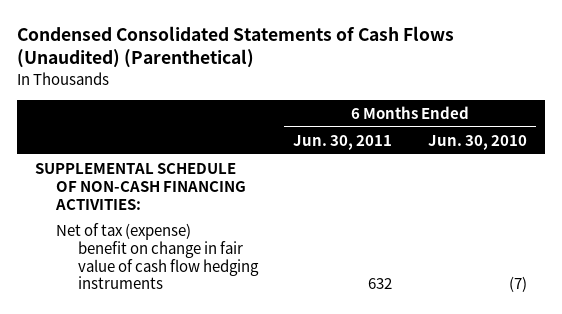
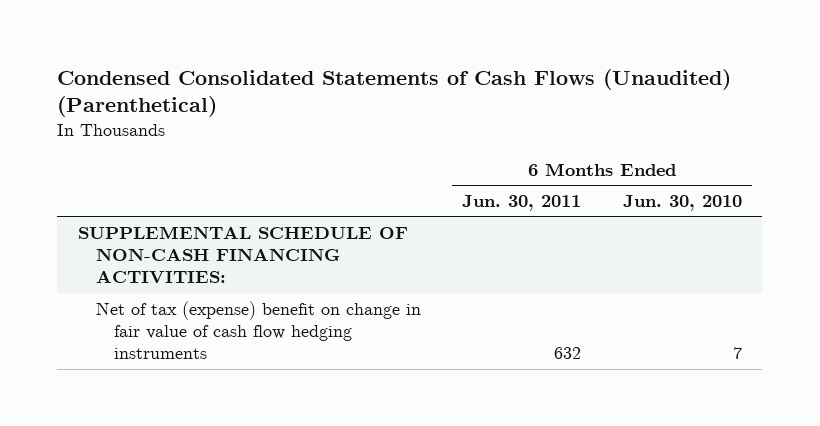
- Net of tax (expense) benefit on change in fair value of cash flow hedging instruments | 632 | (7)
+ Net of tax (expense) benefit on change in fair value of cash flow hedging instruments | 632 | 7

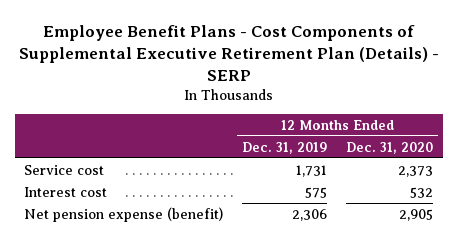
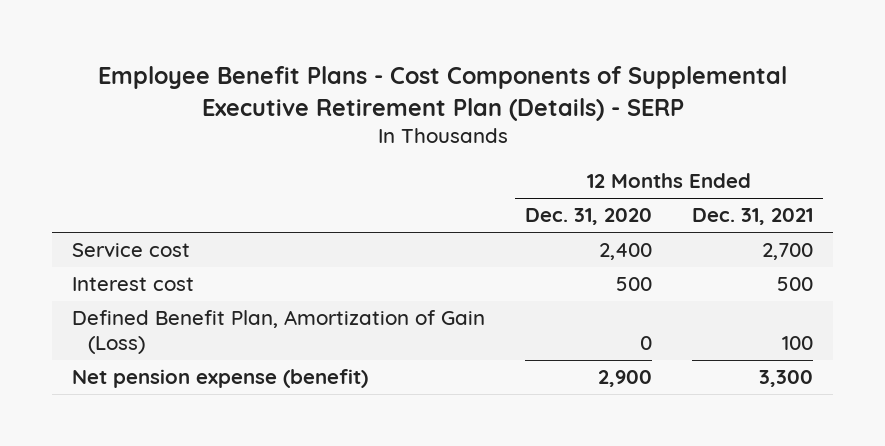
- | 12 Months Ended Dec. 31, 2019 | 12 Months Ended Dec. 31, 2020
+ | 12 Months Ended Dec. 31, 2020 | 12 Months Ended Dec. 31, 2021
- Service cost | 1,731 | 2,373
- Interest cost | 575 | 532
- Net pension expense (benefit) | 2,306 | 2,905
+ Service cost | 2,400 | 2,700
+ Interest cost | 500 | 500
+ Defined Benefit Plan, Amortization of Gain (Loss) | 0 | 100
+ Net pension expense (benefit) | 2,900 | 3,300

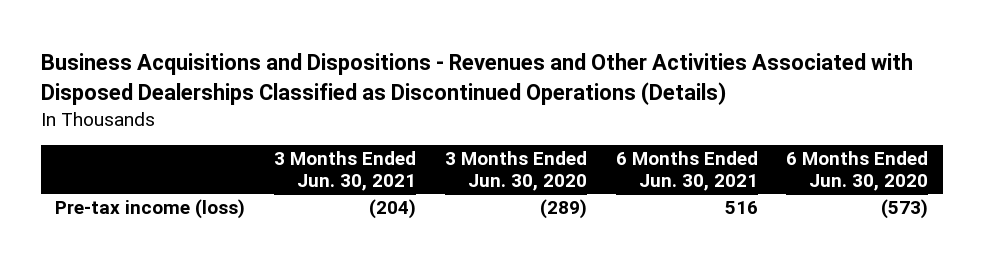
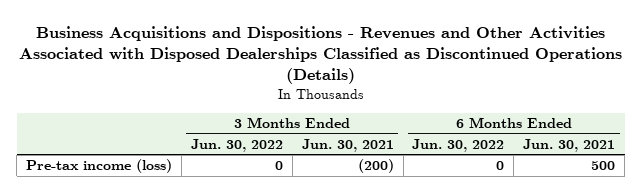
- | 3 Months Ended Jun. 30, 2021 | 3 Months Ended Jun. 30, 2020 | 6 Months Ended Jun. 30, 2021 | 6 Months Ended Jun. 30, 2020
+ | 3 Months Ended Jun. 30, 2022 | 3 Months Ended Jun. 30, 2021 | 6 Months Ended Jun. 30, 2022 | 6 Months Ended Jun. 30, 2021
- Pre-tax income (loss) | (204) | (289) | 516 | (573)
+ Pre-tax income (loss) | 0 | (200) | 0 | 500

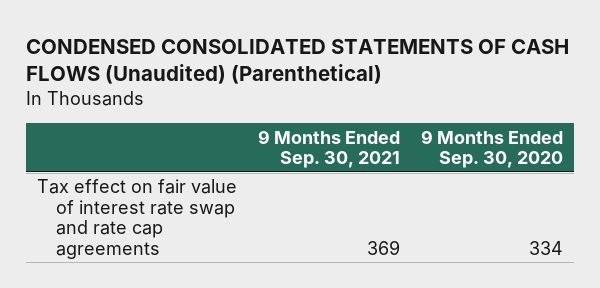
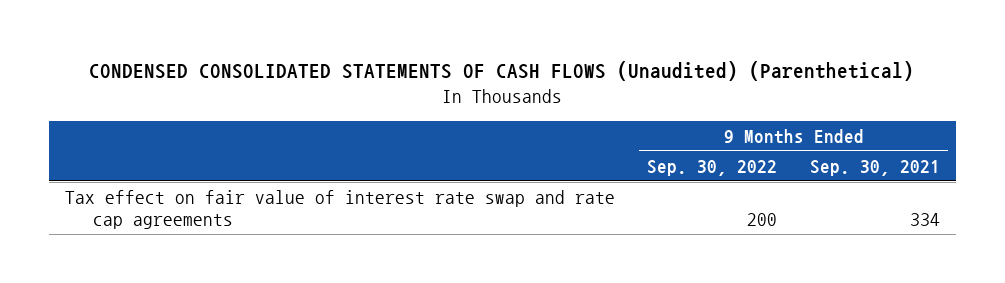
- | 9 Months Ended Sep. 30, 2021 | 9 Months Ended Sep. 30, 2020
+ | 9 Months Ended Sep. 30, 2022 | 9 Months Ended Sep. 30, 2021
- Tax effect on fair value of interest rate swap and rate cap agreements | 369 | 334
+ Tax effect on fair value of interest rate swap and rate cap agreements | 200 | 334

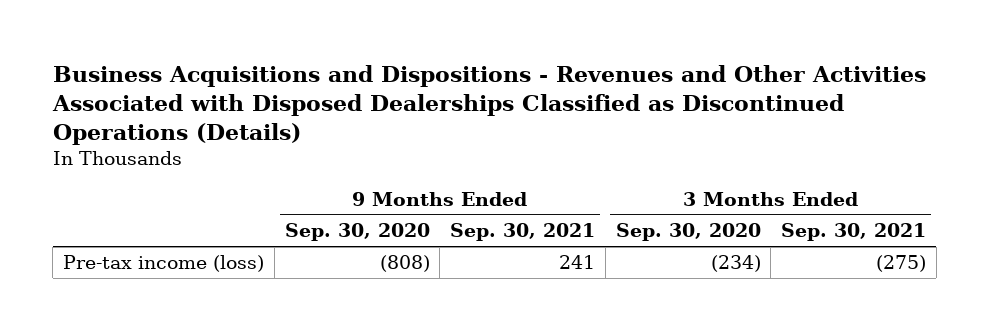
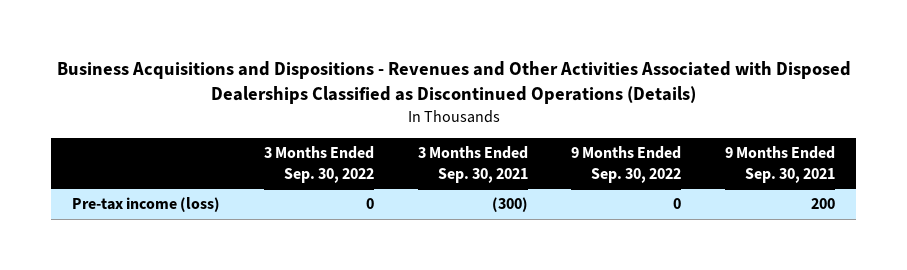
- | 9 Months Ended Sep. 30, 2020 | 9 Months Ended Sep. 30, 2021 | 3 Months Ended Sep. 30, 2020 | 3 Months Ended Sep. 30, 2021
+ | 3 Months Ended Sep. 30, 2022 | 3 Months Ended Sep. 30, 2021 | 9 Months Ended Sep. 30, 2022 | 9 Months Ended Sep. 30, 2021
- Pre-tax income (loss) | (808) | 241 | (234) | (275)
+ Pre-tax income (loss) | 0 | (300) | 0 | 200

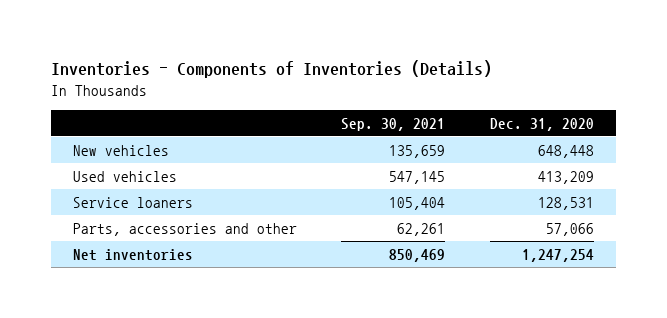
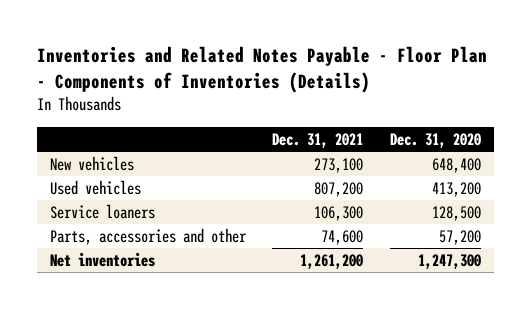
- Inventories - Components of Inventories (Details)
+ Inventories and Related Notes Payable - Floor Plan - Components of Inventories (Details)
- | Sep. 30, 2021 | Dec. 31, 2020
+ | Dec. 31, 2021 | Dec. 31, 2020
- New vehicles | 135,659 | 648,448
- Used vehicles | 547,145 | 413,209
- Service loaners | 105,404 | 128,531
- Parts, accessories and other | 62,261 | 57,066
- Net inventories | 850,469 | 1,247,254
+ New vehicles | 273,100 | 648,400
+ Used vehicles | 807,200 | 413,200
+ Service loaners | 106,300 | 128,500
+ Parts, accessories and other | 74,600 | 57,200
+ Net inventories | 1,261,200 | 1,247,300

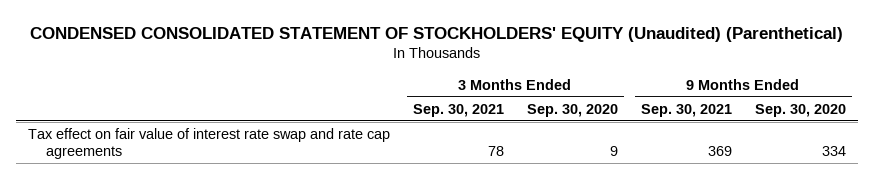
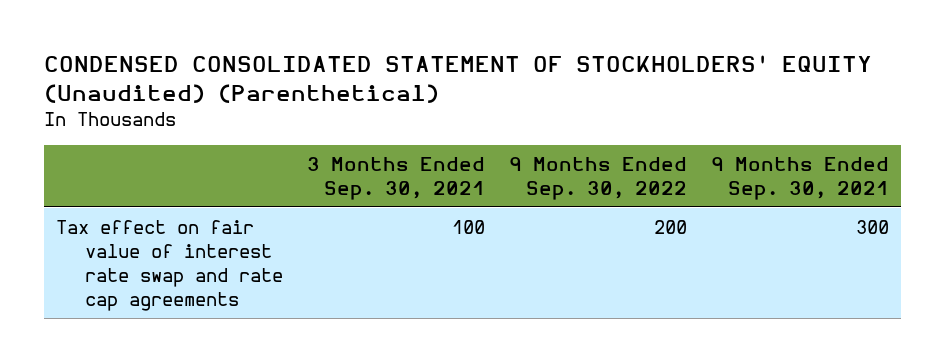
- | 3 Months Ended Sep. 30, 2021 | 3 Months Ended Sep. 30, 2020 | 9 Months Ended Sep. 30, 2021 | 9 Months Ended Sep. 30, 2020
+ | 3 Months Ended Sep. 30, 2021 | 9 Months Ended Sep. 30, 2022 | 9 Months Ended Sep. 30, 2021
- Tax effect on fair value of interest rate swap and rate cap agreements | 78 | 9 | 369 | 334
+ Tax effect on fair value of interest rate swap and rate cap agreements | 100 | 200 | 300

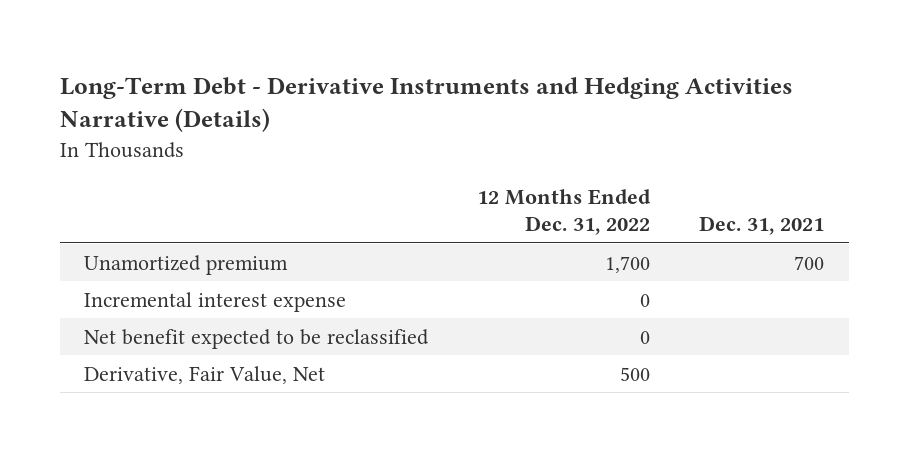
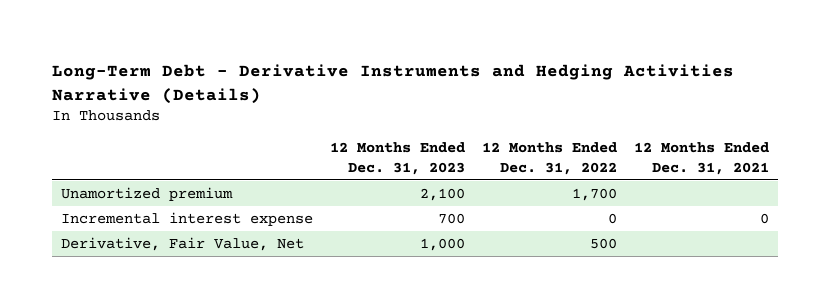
- | 12 Months Ended Dec. 31, 2022 | Dec. 31, 2021
+ | 12 Months Ended Dec. 31, 2023 | 12 Months Ended Dec. 31, 2022 | 12 Months Ended Dec. 31, 2021
- Net benefit expected to be reclassified | 0 |

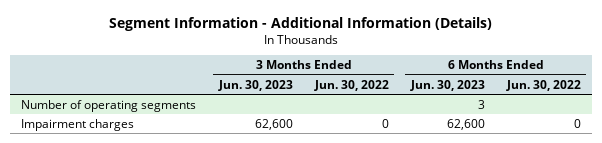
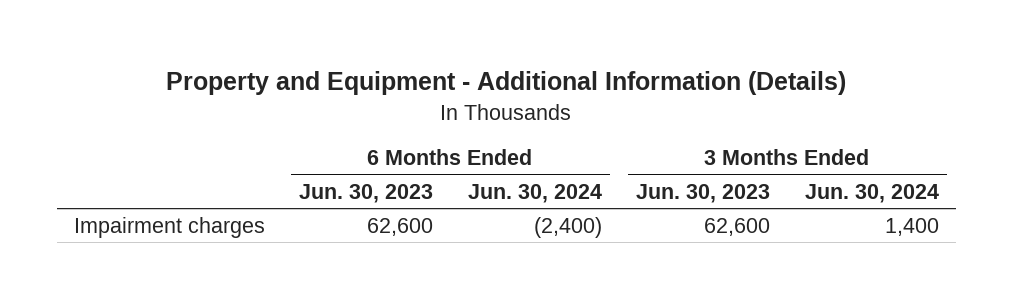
- Segment Information - Additional Information (Details)
+ Property and Equipment - Additional Information (Details)
- | 3 Months Ended Jun. 30, 2023 | 3 Months Ended Jun. 30, 2022 | 6 Months Ended Jun. 30, 2023 | 6 Months Ended Jun. 30, 2022
+ | 6 Months Ended Jun. 30, 2023 | 6 Months Ended Jun. 30, 2024 | 3 Months Ended Jun. 30, 2023 | 3 Months Ended Jun. 30, 2024
- Number of operating segments | | | 3 |

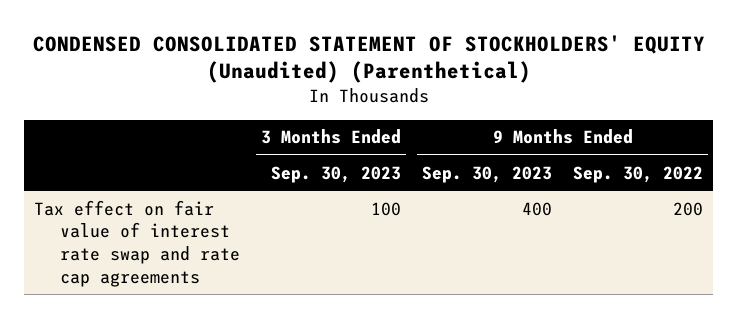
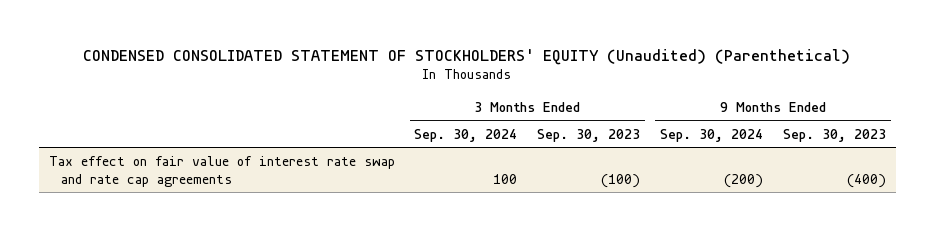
- | 3 Months Ended Sep. 30, 2023 | 9 Months Ended Sep. 30, 2023 | 9 Months Ended Sep. 30, 2022
+ | 3 Months Ended Sep. 30, 2024 | 3 Months Ended Sep. 30, 2023 | 9 Months Ended Sep. 30, 2024 | 9 Months Ended Sep. 30, 2023
- Tax effect on fair value of interest rate swap and rate cap agreements | 100 | 400 | 200
+ Tax effect on fair value of interest rate swap and rate cap agreements | 100 | (100) | (200) | (400)

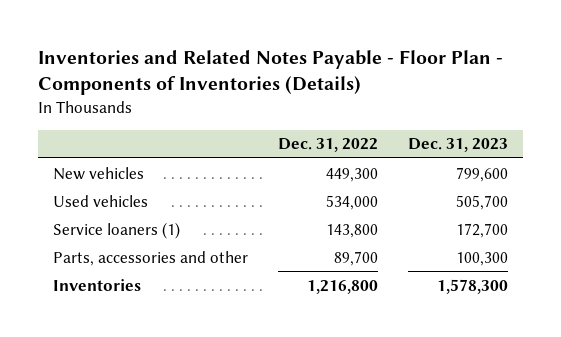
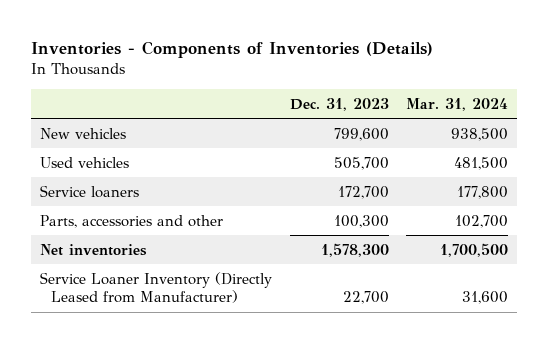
- Inventories and Related Notes Payable - Floor Plan - Components of Inventories (Details)
+ Inventories - Components of Inventories (Details)
- | Dec. 31, 2022 | Dec. 31, 2023
+ | Dec. 31, 2023 | Mar. 31, 2024
- Service loaners (1) | 143,800 | 172,700
+ Service loaners | 172,700 | 177,800
- Inventories | 1,216,800 | 1,578,300
+ Net inventories | 1,578,300 | 1,700,500
+ Service Loaner Inventory (Directly Leased from Manufacturer) | 22,700 | 31,600

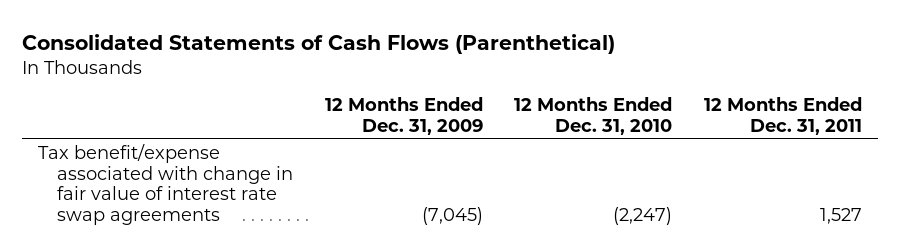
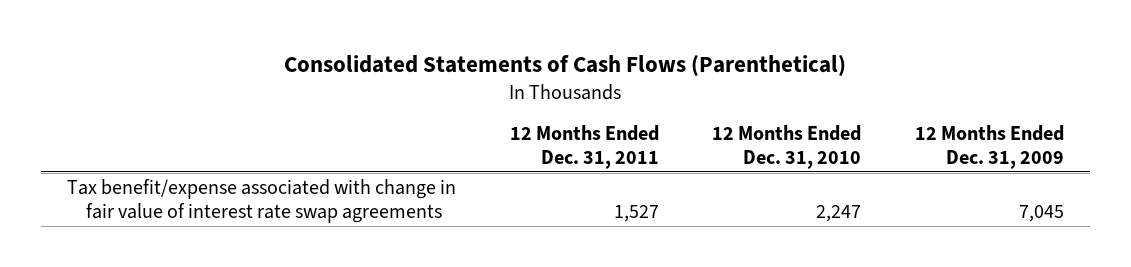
- | 12 Months Ended Dec. 31, 2009 | 12 Months Ended Dec. 31, 2010 | 12 Months Ended Dec. 31, 2011
+ | 12 Months Ended Dec. 31, 2011 | 12 Months Ended Dec. 31, 2010 | 12 Months Ended Dec. 31, 2009
- Tax benefit/expense associated with change in fair value of interest rate swap agreements | (7,045) | (2,247) | 1,527
+ Tax benefit/expense associated with change in fair value of interest rate swap agreements | 1,527 | 2,247 | 7,045

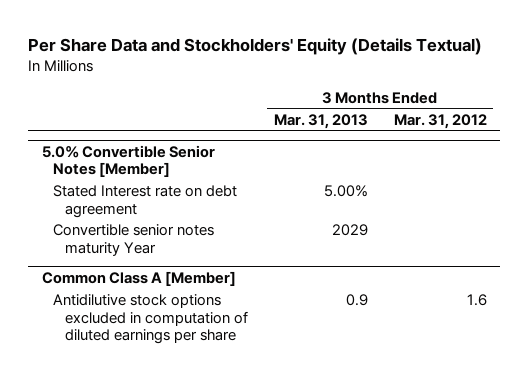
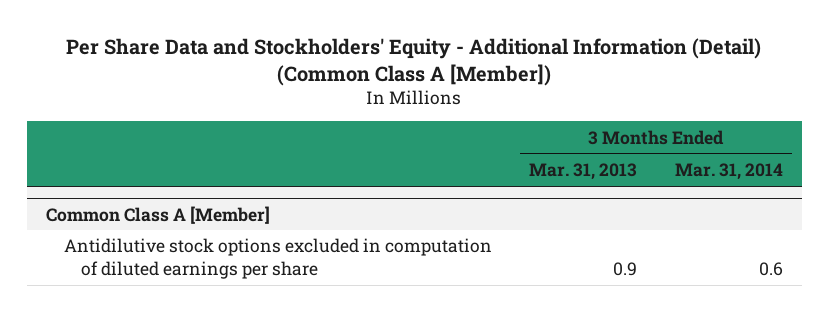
- Per Share Data and Stockholders' Equity (Details Textual)
+ Per Share Data and Stockholders' Equity - Additional Information (Detail) (Common Class A [Member])
- | 3 Months Ended Mar. 31, 2013 | 3 Months Ended Mar. 31, 2012
+ | 3 Months Ended Mar. 31, 2013 | 3 Months Ended Mar. 31, 2014
- 5.0% Convertible Senior Notes [Member]
- Stated Interest rate on debt agreement | 5.00% |
- Convertible senior notes maturity Year | 2029 |

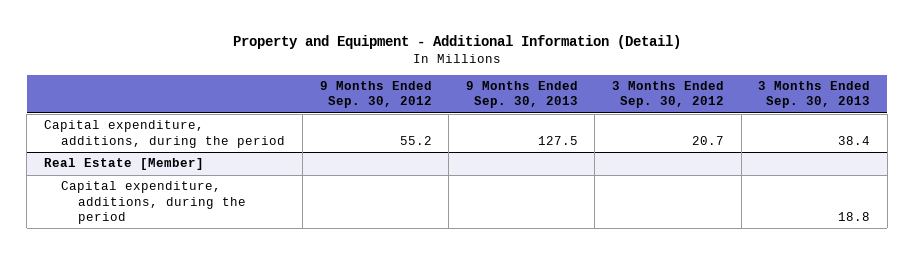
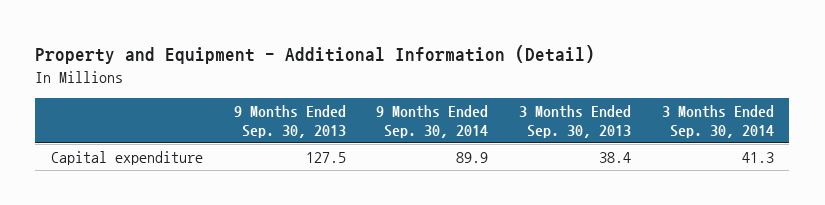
- | 9 Months Ended Sep. 30, 2012 | 9 Months Ended Sep. 30, 2013 | 3 Months Ended Sep. 30, 2012 | 3 Months Ended Sep. 30, 2013
+ | 9 Months Ended Sep. 30, 2013 | 9 Months Ended Sep. 30, 2014 | 3 Months Ended Sep. 30, 2013 | 3 Months Ended Sep. 30, 2014
- Capital expenditure, additions, during the period | 55.2 | 127.5 | 20.7 | 38.4
- Real Estate [Member]
- Capital expenditure, additions, during the period | | | | 18.8
+ Capital expenditure | 127.5 | 89.9 | 38.4 | 41.3

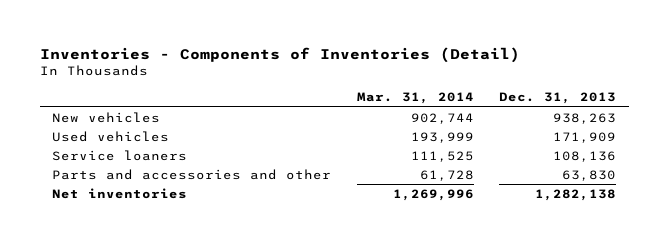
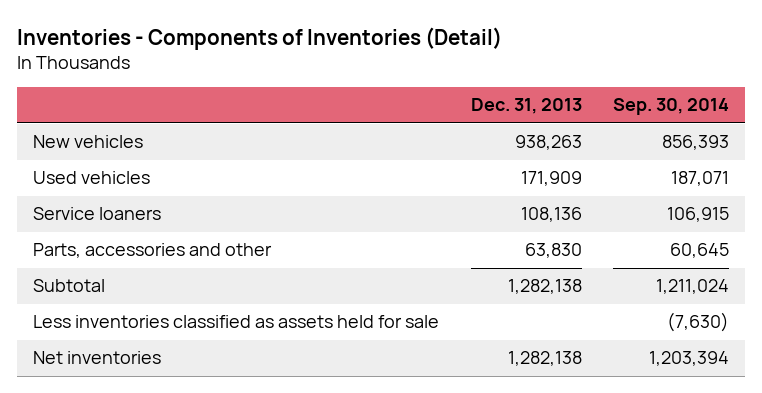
- | Mar. 31, 2014 | Dec. 31, 2013
+ | Dec. 31, 2013 | Sep. 30, 2014
- Parts and accessories and other | 61,728 | 63,830
+ Parts, accessories and other | 63,830 | 60,645
+ Subtotal | 1,282,138 | 1,211,024
+ Less inventories classified as assets held for sale | | (7,630)

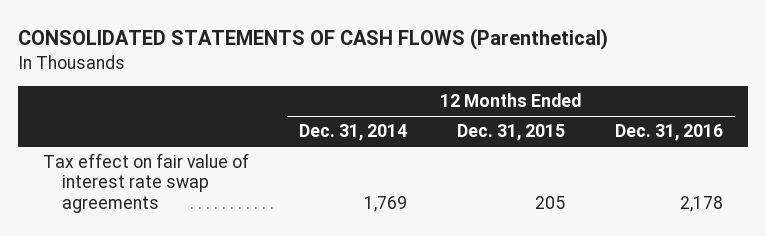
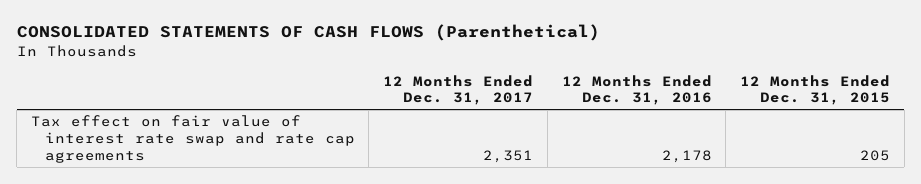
- | 12 Months Ended Dec. 31, 2014 | 12 Months Ended Dec. 31, 2015 | 12 Months Ended Dec. 31, 2016
+ | 12 Months Ended Dec. 31, 2017 | 12 Months Ended Dec. 31, 2016 | 12 Months Ended Dec. 31, 2015
- Tax effect on fair value of interest rate swap agreements | 1,769 | 205 | 2,178
+ Tax effect on fair value of interest rate swap and rate cap agreements | 2,351 | 2,178 | 205

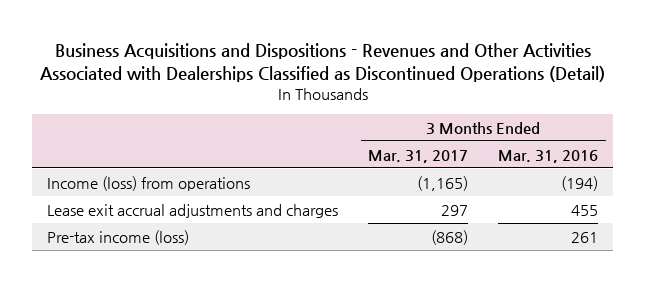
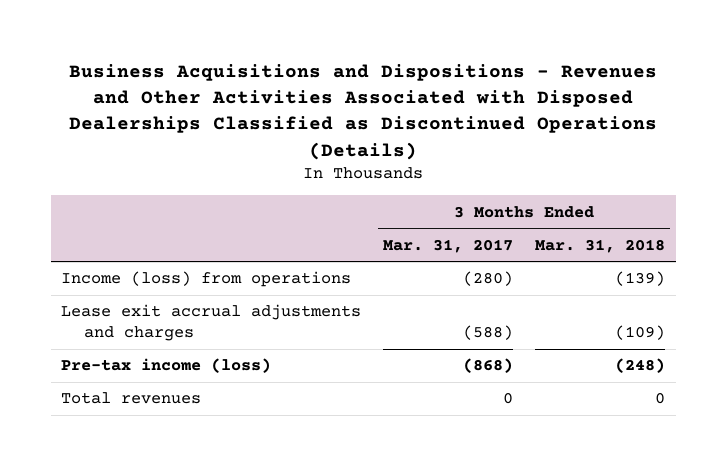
- Business Acquisitions and Dispositions - Revenues and Other Activities Associated with Dealerships Classified as Discontinued Operations (Detail)
+ Business Acquisitions and Dispositions - Revenues and Other Activities Associated with Disposed Dealerships Classified as Discontinued Operations (Details)
- | 3 Months Ended Mar. 31, 2017 | 3 Months Ended Mar. 31, 2016
+ | 3 Months Ended Mar. 31, 2017 | 3 Months Ended Mar. 31, 2018
- Income (loss) from operations | (1,165) | (194)
- Lease exit accrual adjustments and charges | 297 | 455
+ Income (loss) from operations | (280) | (139)
+ Lease exit accrual adjustments and charges | (588) | (109)
+ Total revenues | 0 | 0

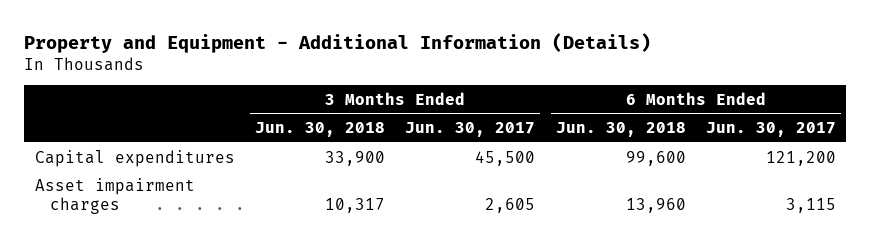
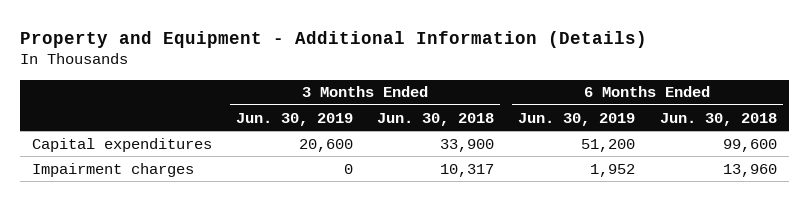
- | 3 Months Ended Jun. 30, 2018 | 3 Months Ended Jun. 30, 2017 | 6 Months Ended Jun. 30, 2018 | 6 Months Ended Jun. 30, 2017
+ | 3 Months Ended Jun. 30, 2019 | 3 Months Ended Jun. 30, 2018 | 6 Months Ended Jun. 30, 2019 | 6 Months Ended Jun. 30, 2018
- Asset impairment charges | 10,317 | 2,605 | 13,960 | 3,115
+ Impairment charges | 0 | 10,317 | 1,952 | 13,960

